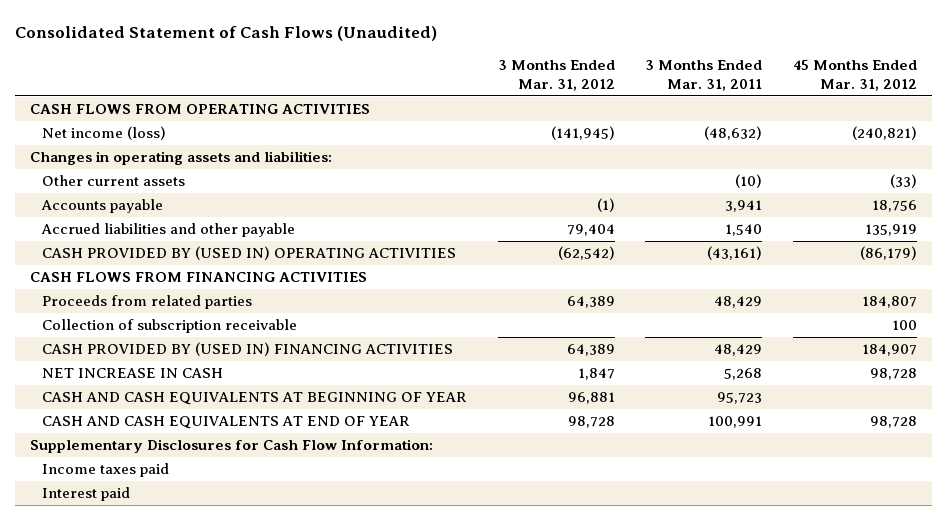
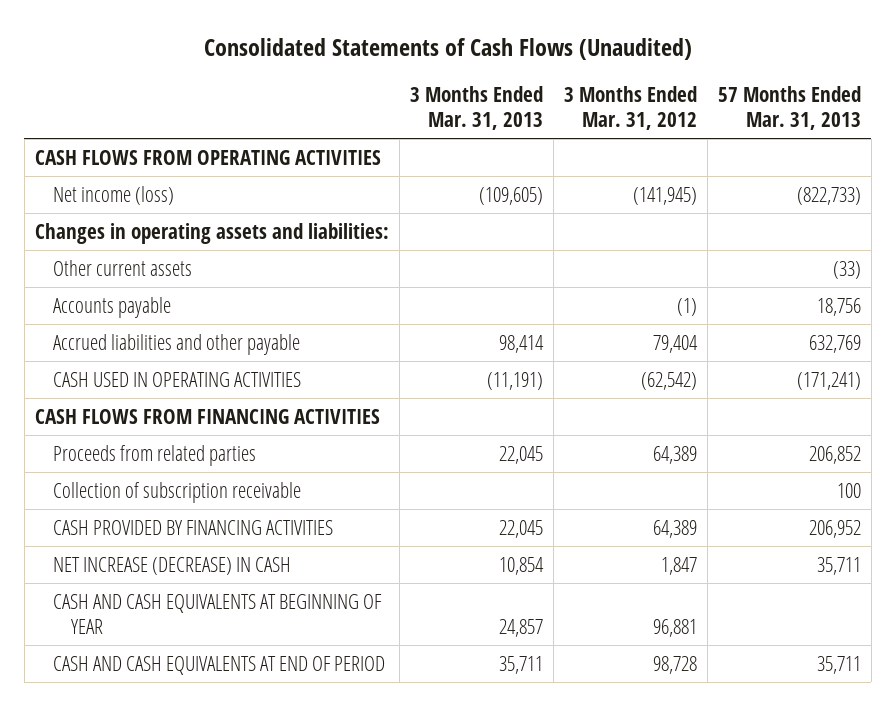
- Consolidated Statement of Cash Flows (Unaudited)
+ Consolidated Statements of Cash Flows (Unaudited)
- | 3 Months Ended Mar. 31, 2012 | 3 Months Ended Mar. 31, 2011 | 45 Months Ended Mar. 31, 2012
+ | 3 Months Ended Mar. 31, 2013 | 3 Months Ended Mar. 31, 2012 | 57 Months Ended Mar. 31, 2013
- CASH PROVIDED BY (USED IN) OPERATING ACTIVITIES | (62,542) | (43,161) | (86,179)
+ CASH USED IN OPERATING ACTIVITIES | (11,191) | (62,542) | (171,241)
- CASH PROVIDED BY (USED IN) FINANCING ACTIVITIES | 64,389 | 48,429 | 184,907
- NET INCREASE IN CASH | 1,847 | 5,268 | 98,728
+ CASH PROVIDED BY FINANCING ACTIVITIES | 22,045 | 64,389 | 206,952
+ NET INCREASE (DECREASE) IN CASH | 10,854 | 1,847 | 35,711
- CASH AND CASH EQUIVALENTS AT END OF YEAR | 98,728 | 100,991 | 98,728
- Supplementary Disclosures for Cash Flow Information:
- Income taxes paid
- Interest paid
+ CASH AND CASH EQUIVALENTS AT END OF PERIOD | 35,711 | 98,728 | 35,711

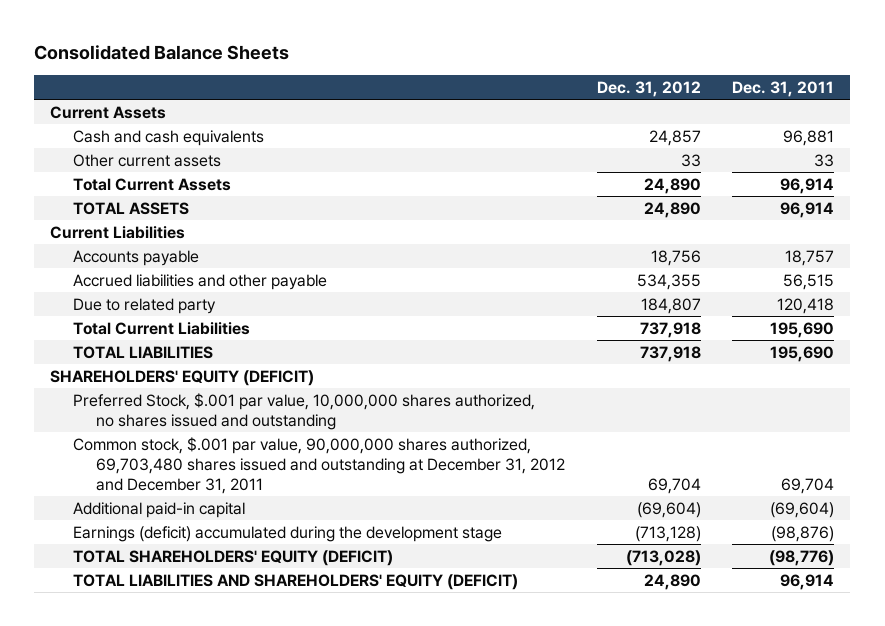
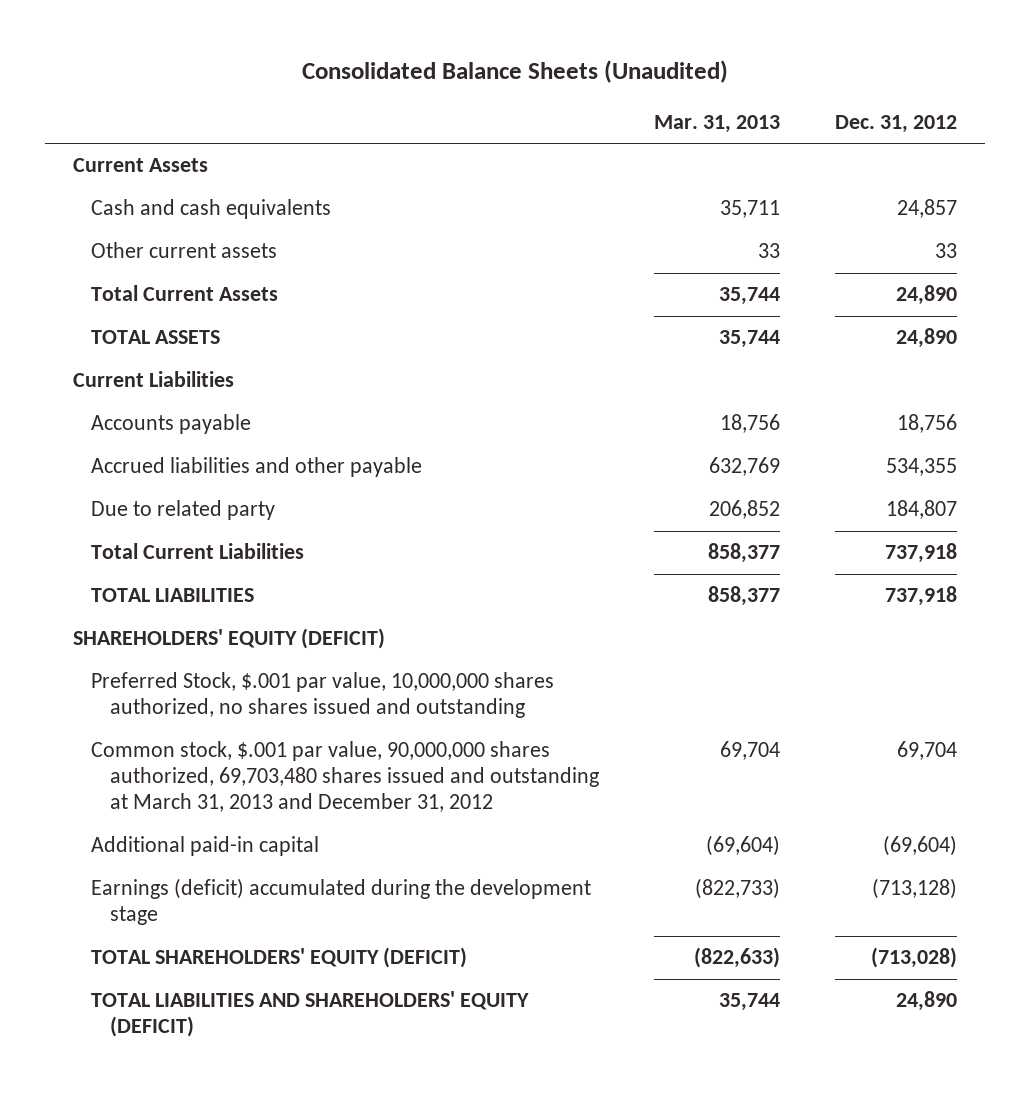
- Consolidated Balance Sheets
+ Consolidated Balance Sheets (Unaudited)
- | Dec. 31, 2012 | Dec. 31, 2011
+ | Mar. 31, 2013 | Dec. 31, 2012
- Common stock, $.001 par value, 90,000,000 shares authorized, 69,703,480 shares issued and outstanding at December 31, 2012 and December 31, 2011 | 69,704 | 69,704
+ Common stock, $.001 par value, 90,000,000 shares authorized, 69,703,480 shares issued and outstanding at March 31, 2013 and December 31, 2012 | 69,704 | 69,704

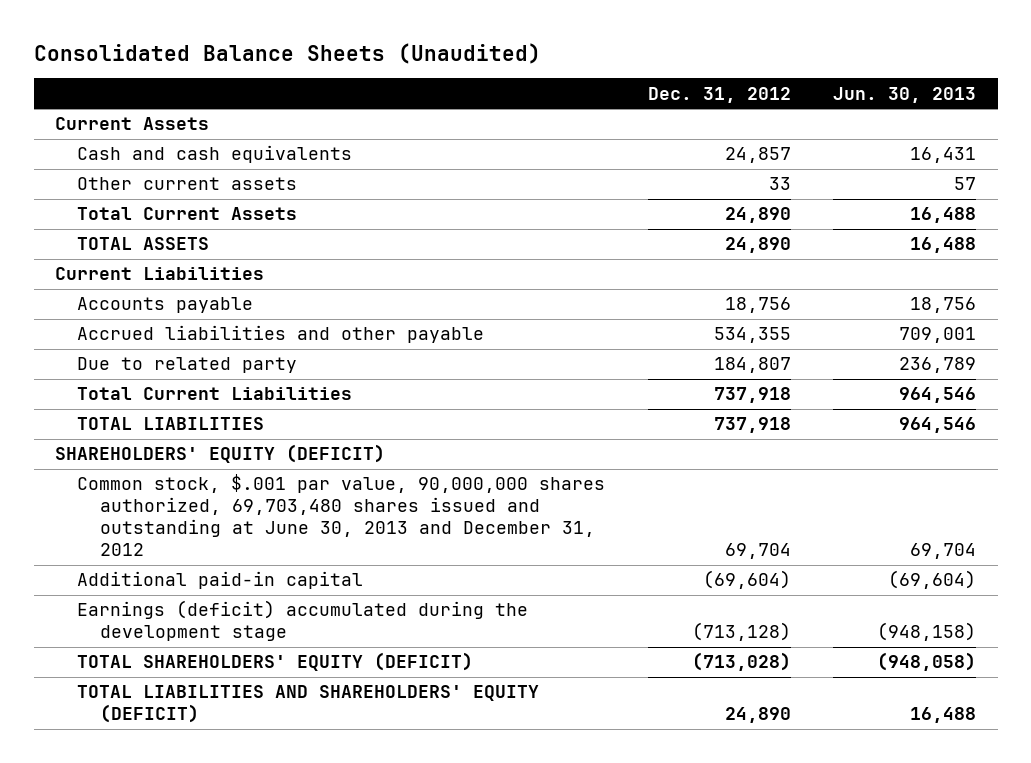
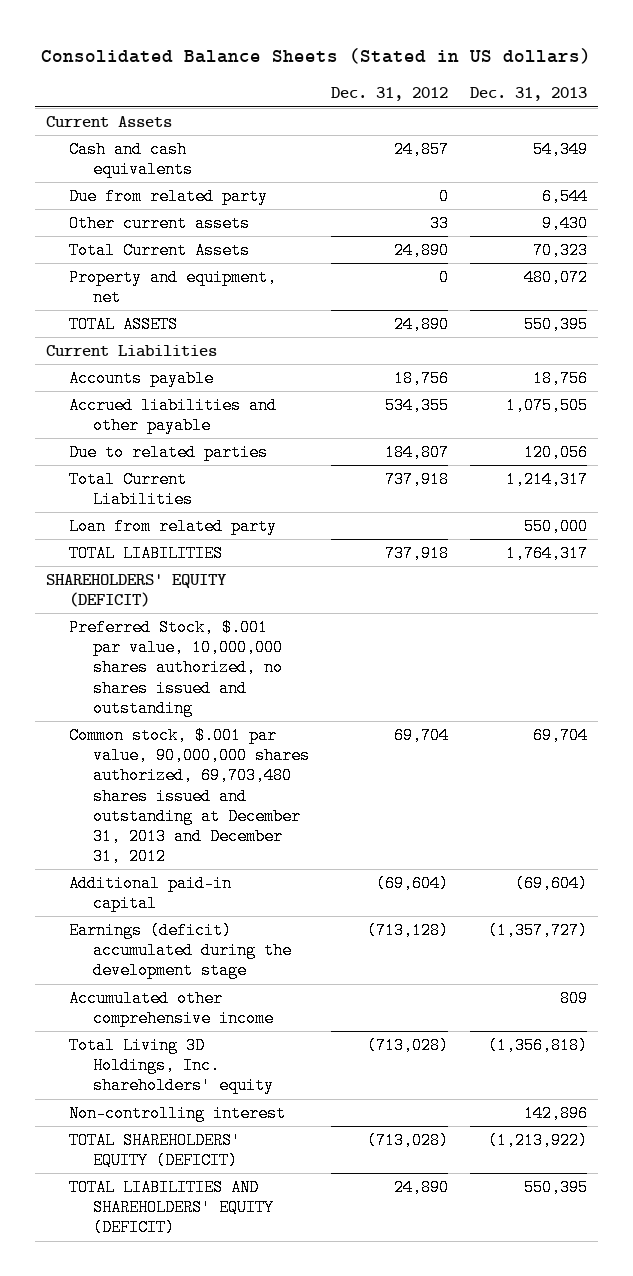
- Consolidated Balance Sheets (Unaudited)
+ Consolidated Balance Sheets (Stated in US dollars)
- | Dec. 31, 2012 | Jun. 30, 2013
+ | Dec. 31, 2012 | Dec. 31, 2013
+ Due from related party | 0 | 6,544
+ Property and equipment, net | 0 | 480,072
- Due to related party | 184,807 | 236,789
+ Due to related parties | 184,807 | 120,056
+ Loan from related party | | 550,000
- Common stock, $.001 par value, 90,000,000 shares authorized, 69,703,480 shares issued and outstanding at June 30, 2013 and December 31, 2012 | 69,704 | 69,704
+ Preferred Stock, $.001 par value, 10,000,000 shares authorized, no shares issued and outstanding
+ Common stock, $.001 par value, 90,000,000 shares authorized, 69,703,480 shares issued and outstanding at December 31, 2013 and December 31, 2012 | 69,704 | 69,704
+ Accumulated other comprehensive income | | 809
+ Total Living 3D Holdings, Inc. shareholders' equity | (713,028) | (1,356,818)
+ Non-controlling interest | | 142,896

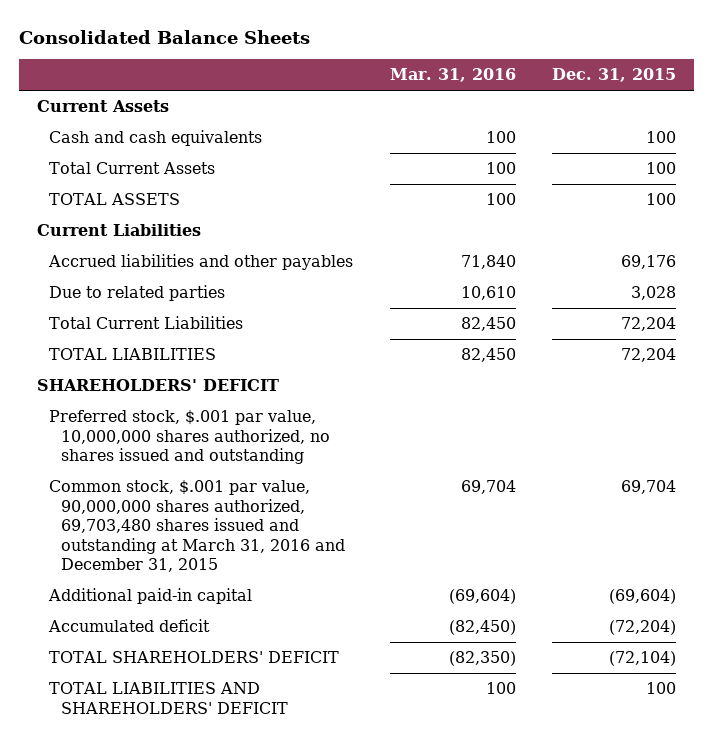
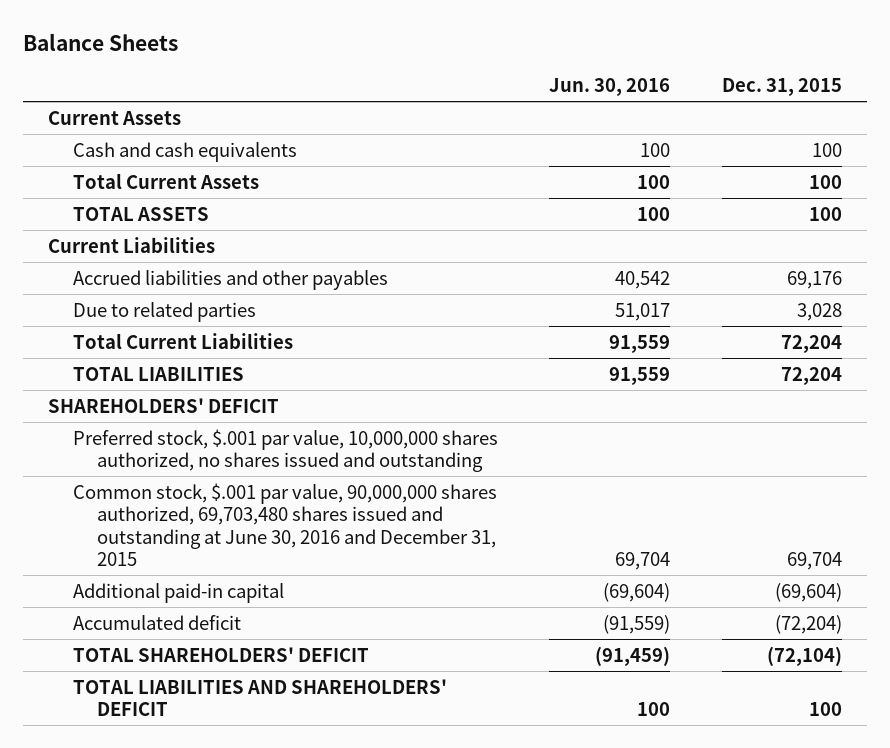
- Consolidated Balance Sheets
+ Balance Sheets
- | Mar. 31, 2016 | Dec. 31, 2015
+ | Jun. 30, 2016 | Dec. 31, 2015
- Common stock, $.001 par value, 90,000,000 shares authorized, 69,703,480 shares issued and outstanding at March 31, 2016 and December 31, 2015 | 69,704 | 69,704
+ Common stock, $.001 par value, 90,000,000 shares authorized, 69,703,480 shares issued and outstanding at June 30, 2016 and December 31, 2015 | 69,704 | 69,704

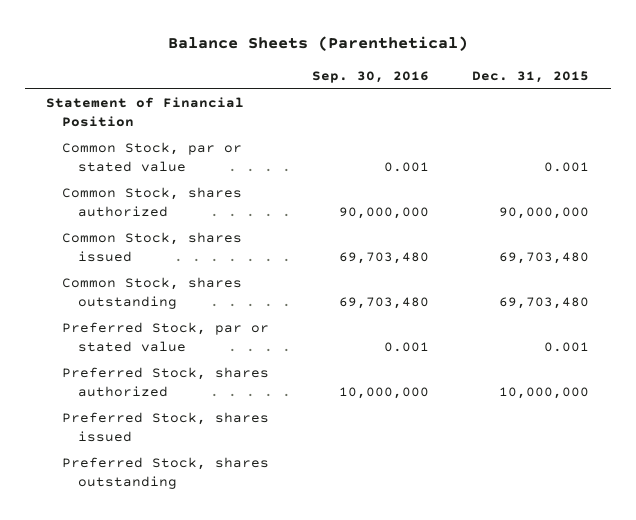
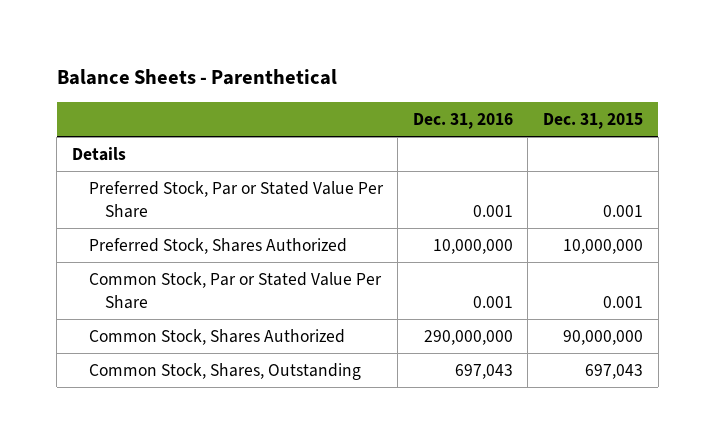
- Balance Sheets (Parenthetical)
+ Balance Sheets - Parenthetical
- | Sep. 30, 2016 | Dec. 31, 2015
+ | Dec. 31, 2016 | Dec. 31, 2015
- Statement of Financial Position
- Common Stock, par or stated value | 0.001 | 0.001
- Common Stock, shares authorized | 90,000,000 | 90,000,000
- Common Stock, shares issued | 69,703,480 | 69,703,480
- Common Stock, shares outstanding | 69,703,480 | 69,703,480
- Preferred Stock, par or stated value | 0.001 | 0.001
- Preferred Stock, shares authorized | 10,000,000 | 10,000,000
- Preferred Stock, shares issued
- Preferred Stock, shares outstanding
+ Details
+ Preferred Stock, Par or Stated Value Per Share | 0.001 | 0.001
+ Preferred Stock, Shares Authorized | 10,000,000 | 10,000,000
+ Common Stock, Par or Stated Value Per Share | 0.001 | 0.001
+ Common Stock, Shares Authorized | 290,000,000 | 90,000,000
+ Common Stock, Shares, Outstanding | 697,043 | 697,043

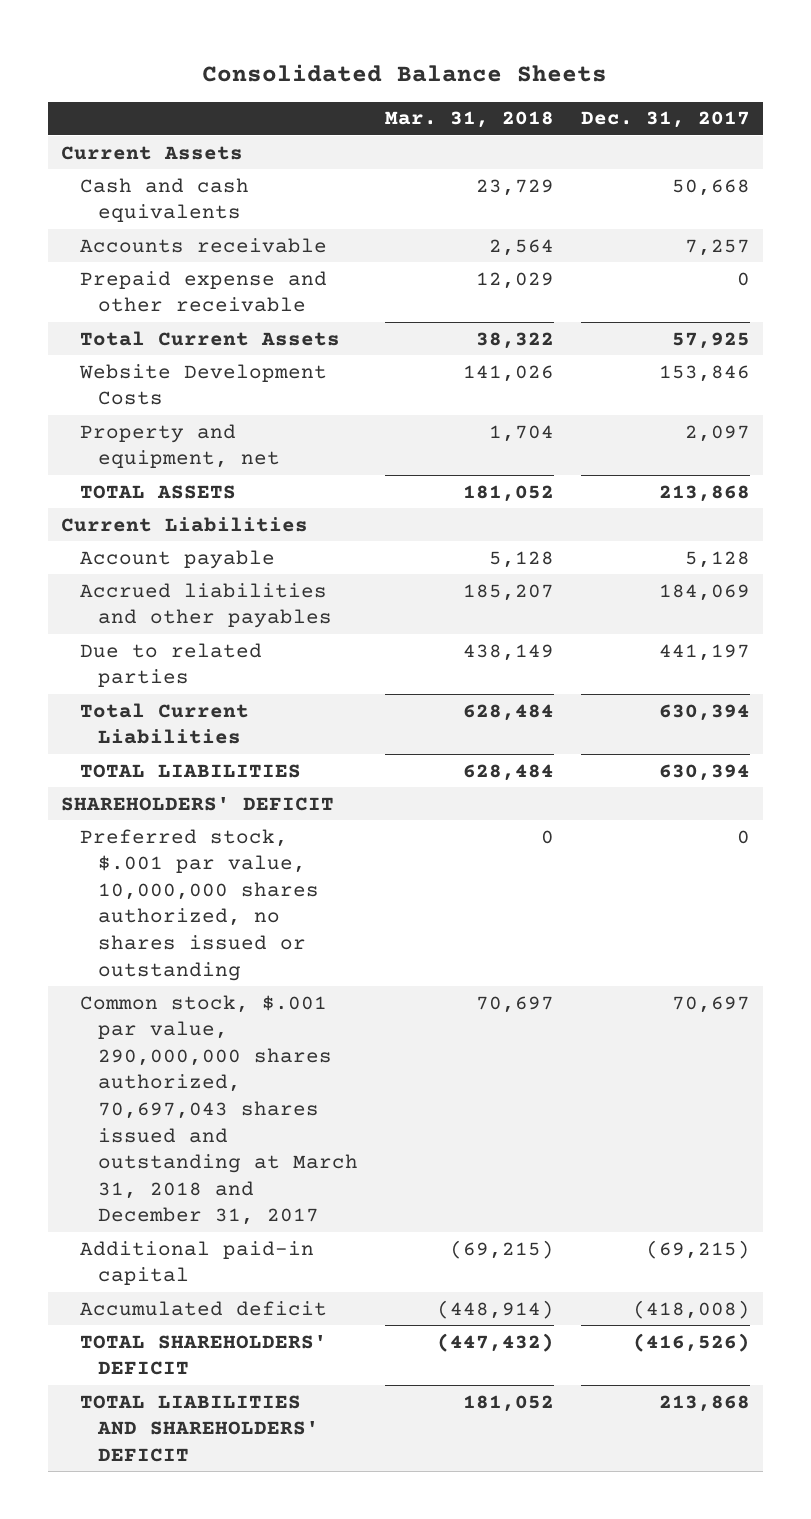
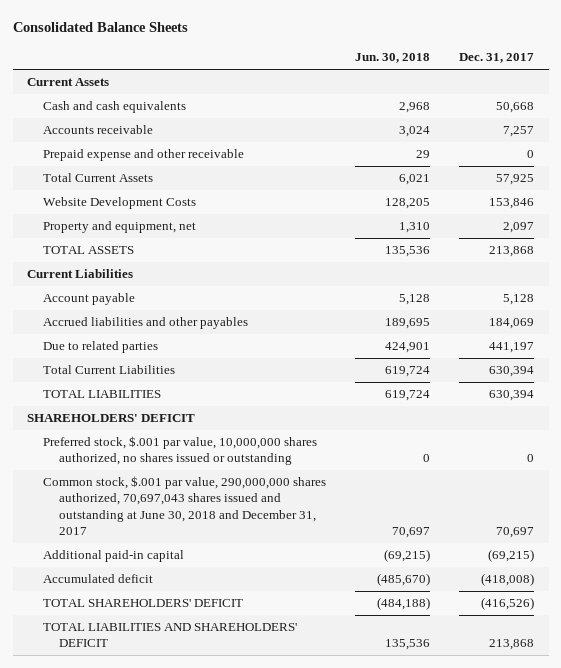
- | Mar. 31, 2018 | Dec. 31, 2017
+ | Jun. 30, 2018 | Dec. 31, 2017
- Common stock, $.001 par value, 290,000,000 shares authorized, 70,697,043 shares issued and outstanding at March 31, 2018 and December 31, 2017 | 70,697 | 70,697
+ Common stock, $.001 par value, 290,000,000 shares authorized, 70,697,043 shares issued and outstanding at June 30, 2018 and December 31, 2017 | 70,697 | 70,697

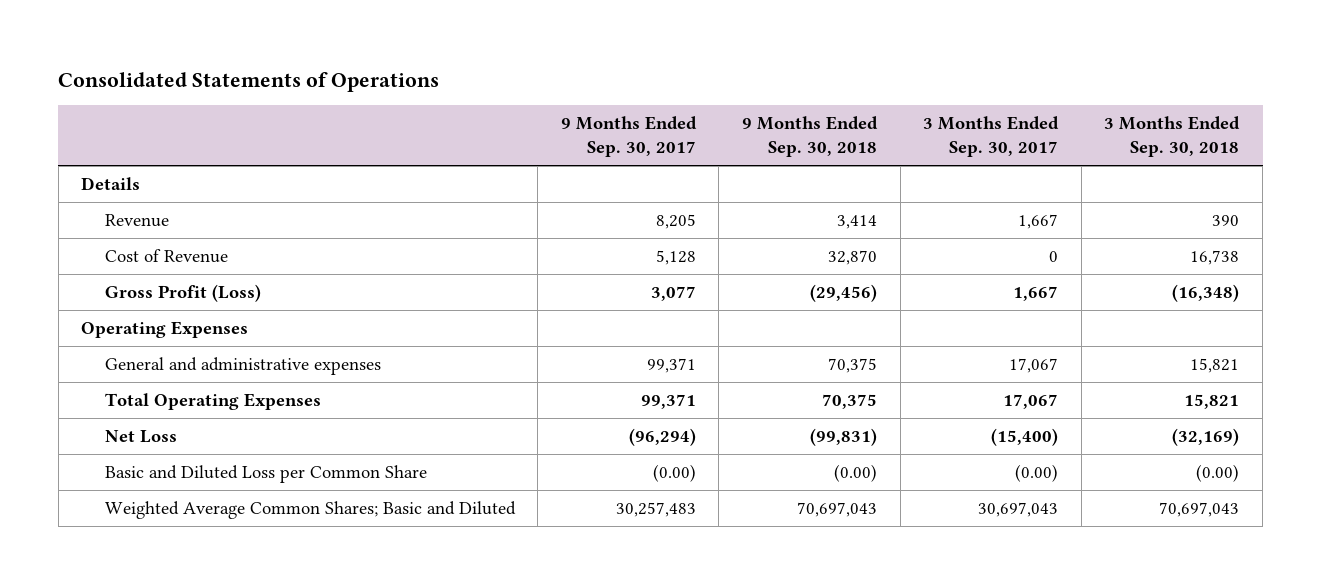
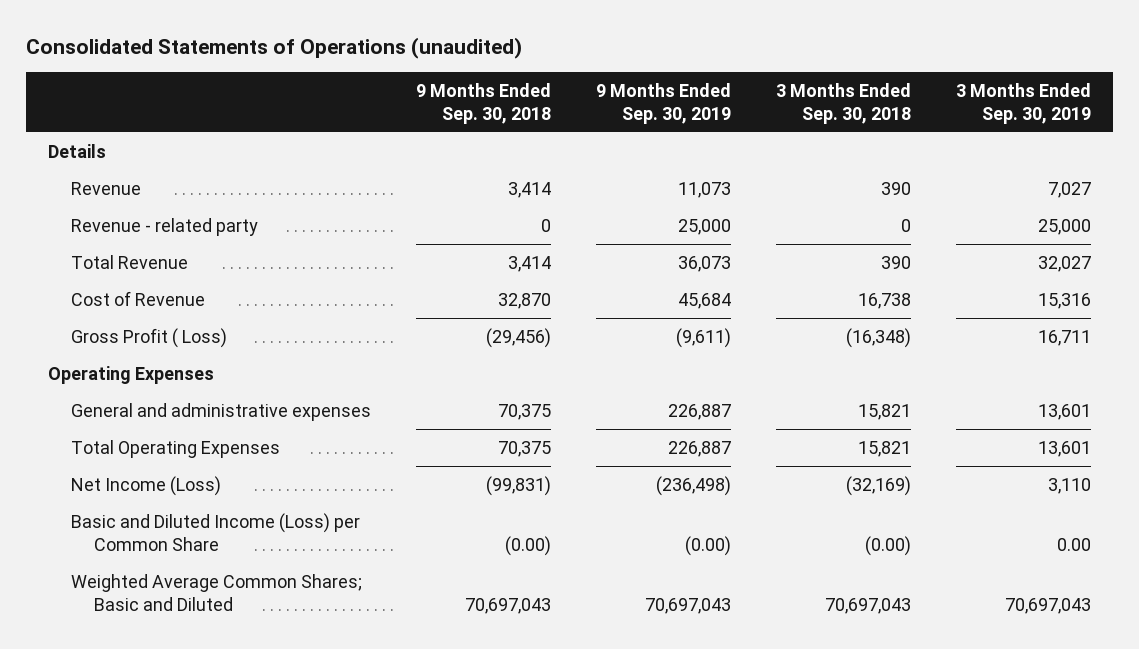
- Consolidated Statements of Operations
+ Consolidated Statements of Operations (unaudited)
- | 9 Months Ended Sep. 30, 2017 | 9 Months Ended Sep. 30, 2018 | 3 Months Ended Sep. 30, 2017 | 3 Months Ended Sep. 30, 2018
+ | 9 Months Ended Sep. 30, 2018 | 9 Months Ended Sep. 30, 2019 | 3 Months Ended Sep. 30, 2018 | 3 Months Ended Sep. 30, 2019
+ Revenue - related party | 0 | 25,000 | 0 | 25,000
+ Total Revenue | 3,414 | 36,073 | 390 | 32,027
- Gross Profit (Loss) | 3,077 | (29,456) | 1,667 | (16,348)
+ Gross Profit ( Loss) | (29,456) | (9,611) | (16,348) | 16,711
- Net Loss | (96,294) | (99,831) | (15,400) | (32,169)
- Basic and Diluted Loss per Common Share | (0.00) | (0.00) | (0.00) | (0.00)
+ Net Income (Loss) | (99,831) | (236,498) | (32,169) | 3,110
+ Basic and Diluted Income (Loss) per Common Share | (0.00) | (0.00) | (0.00) | 0.00

